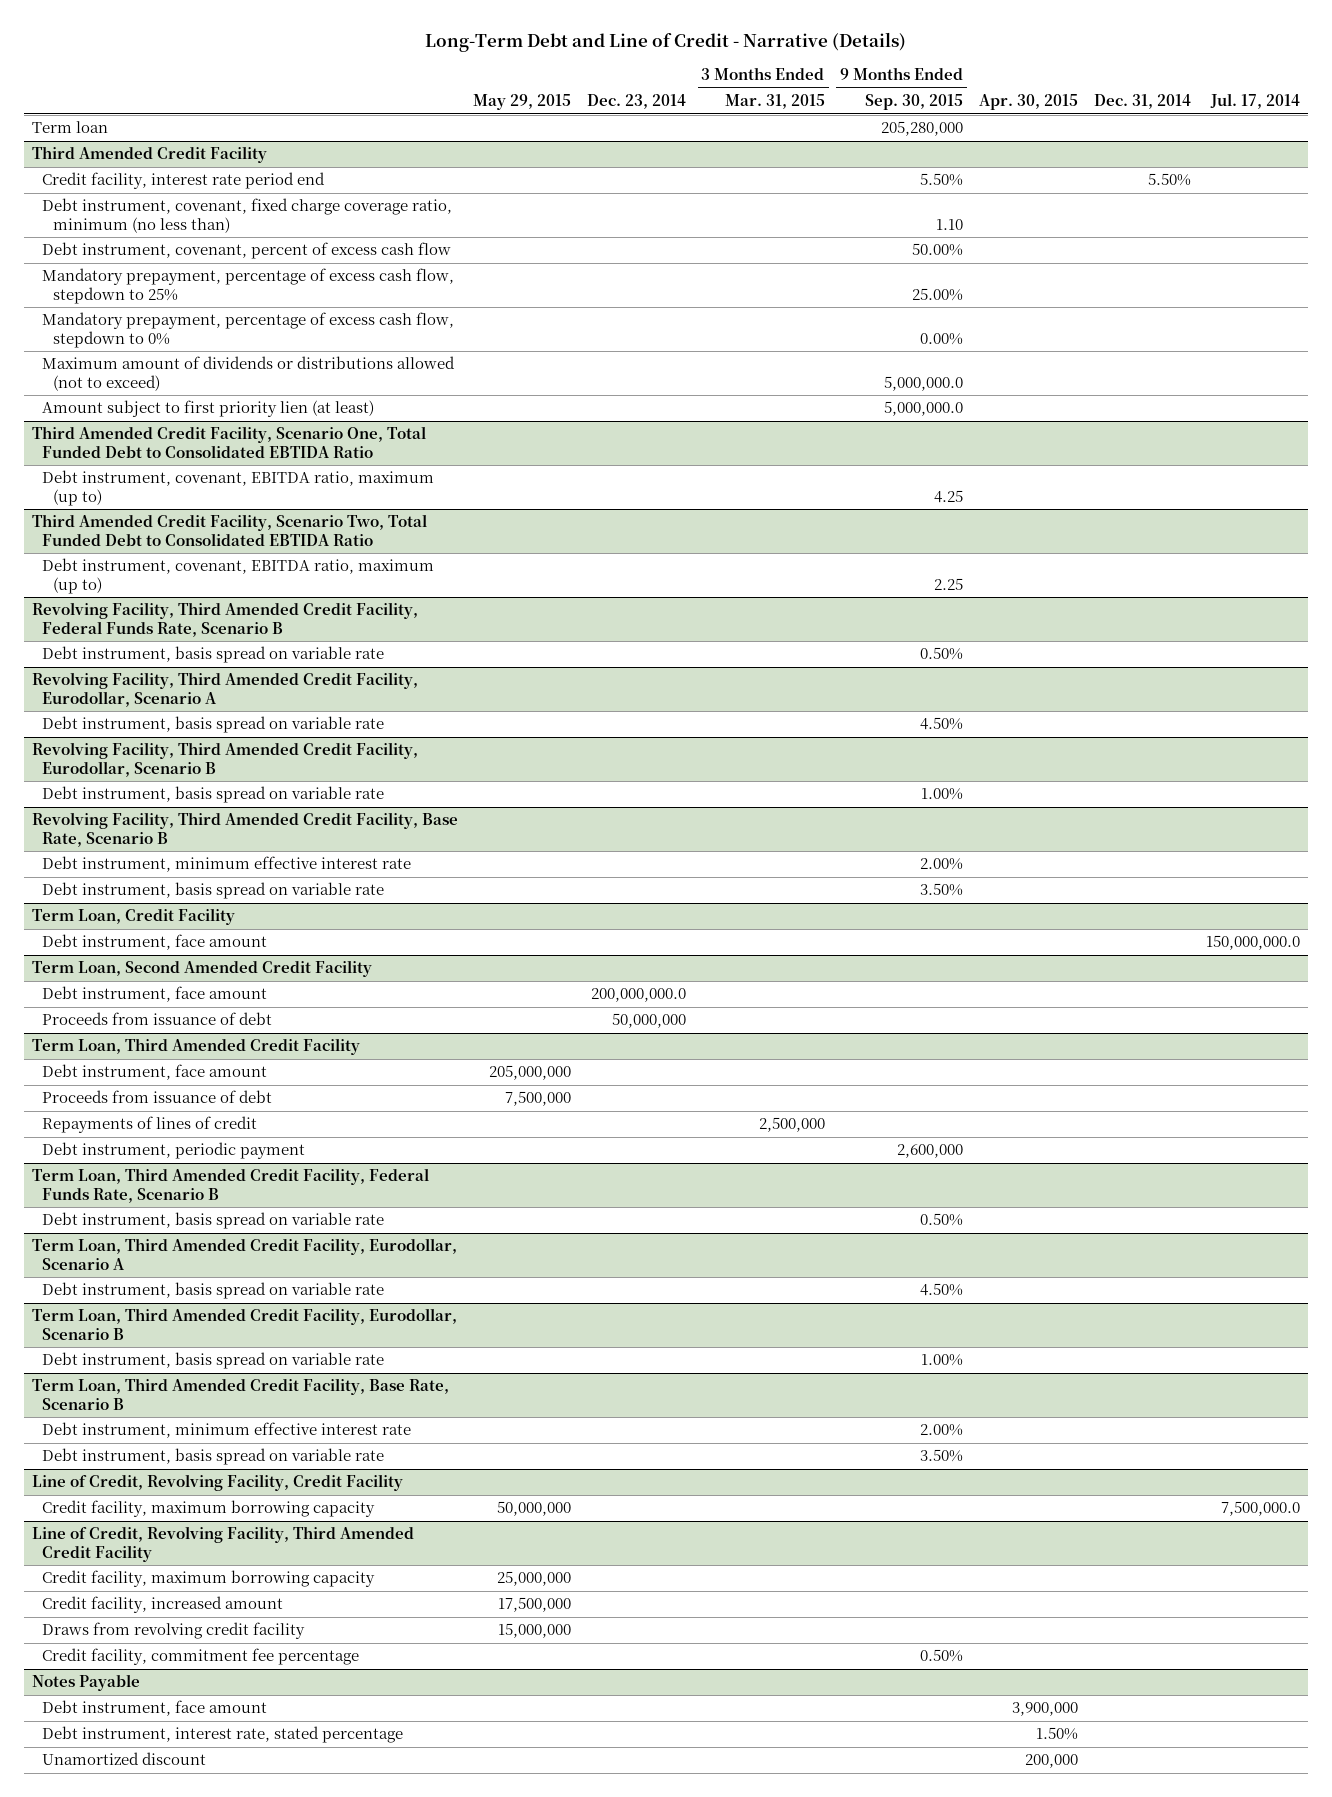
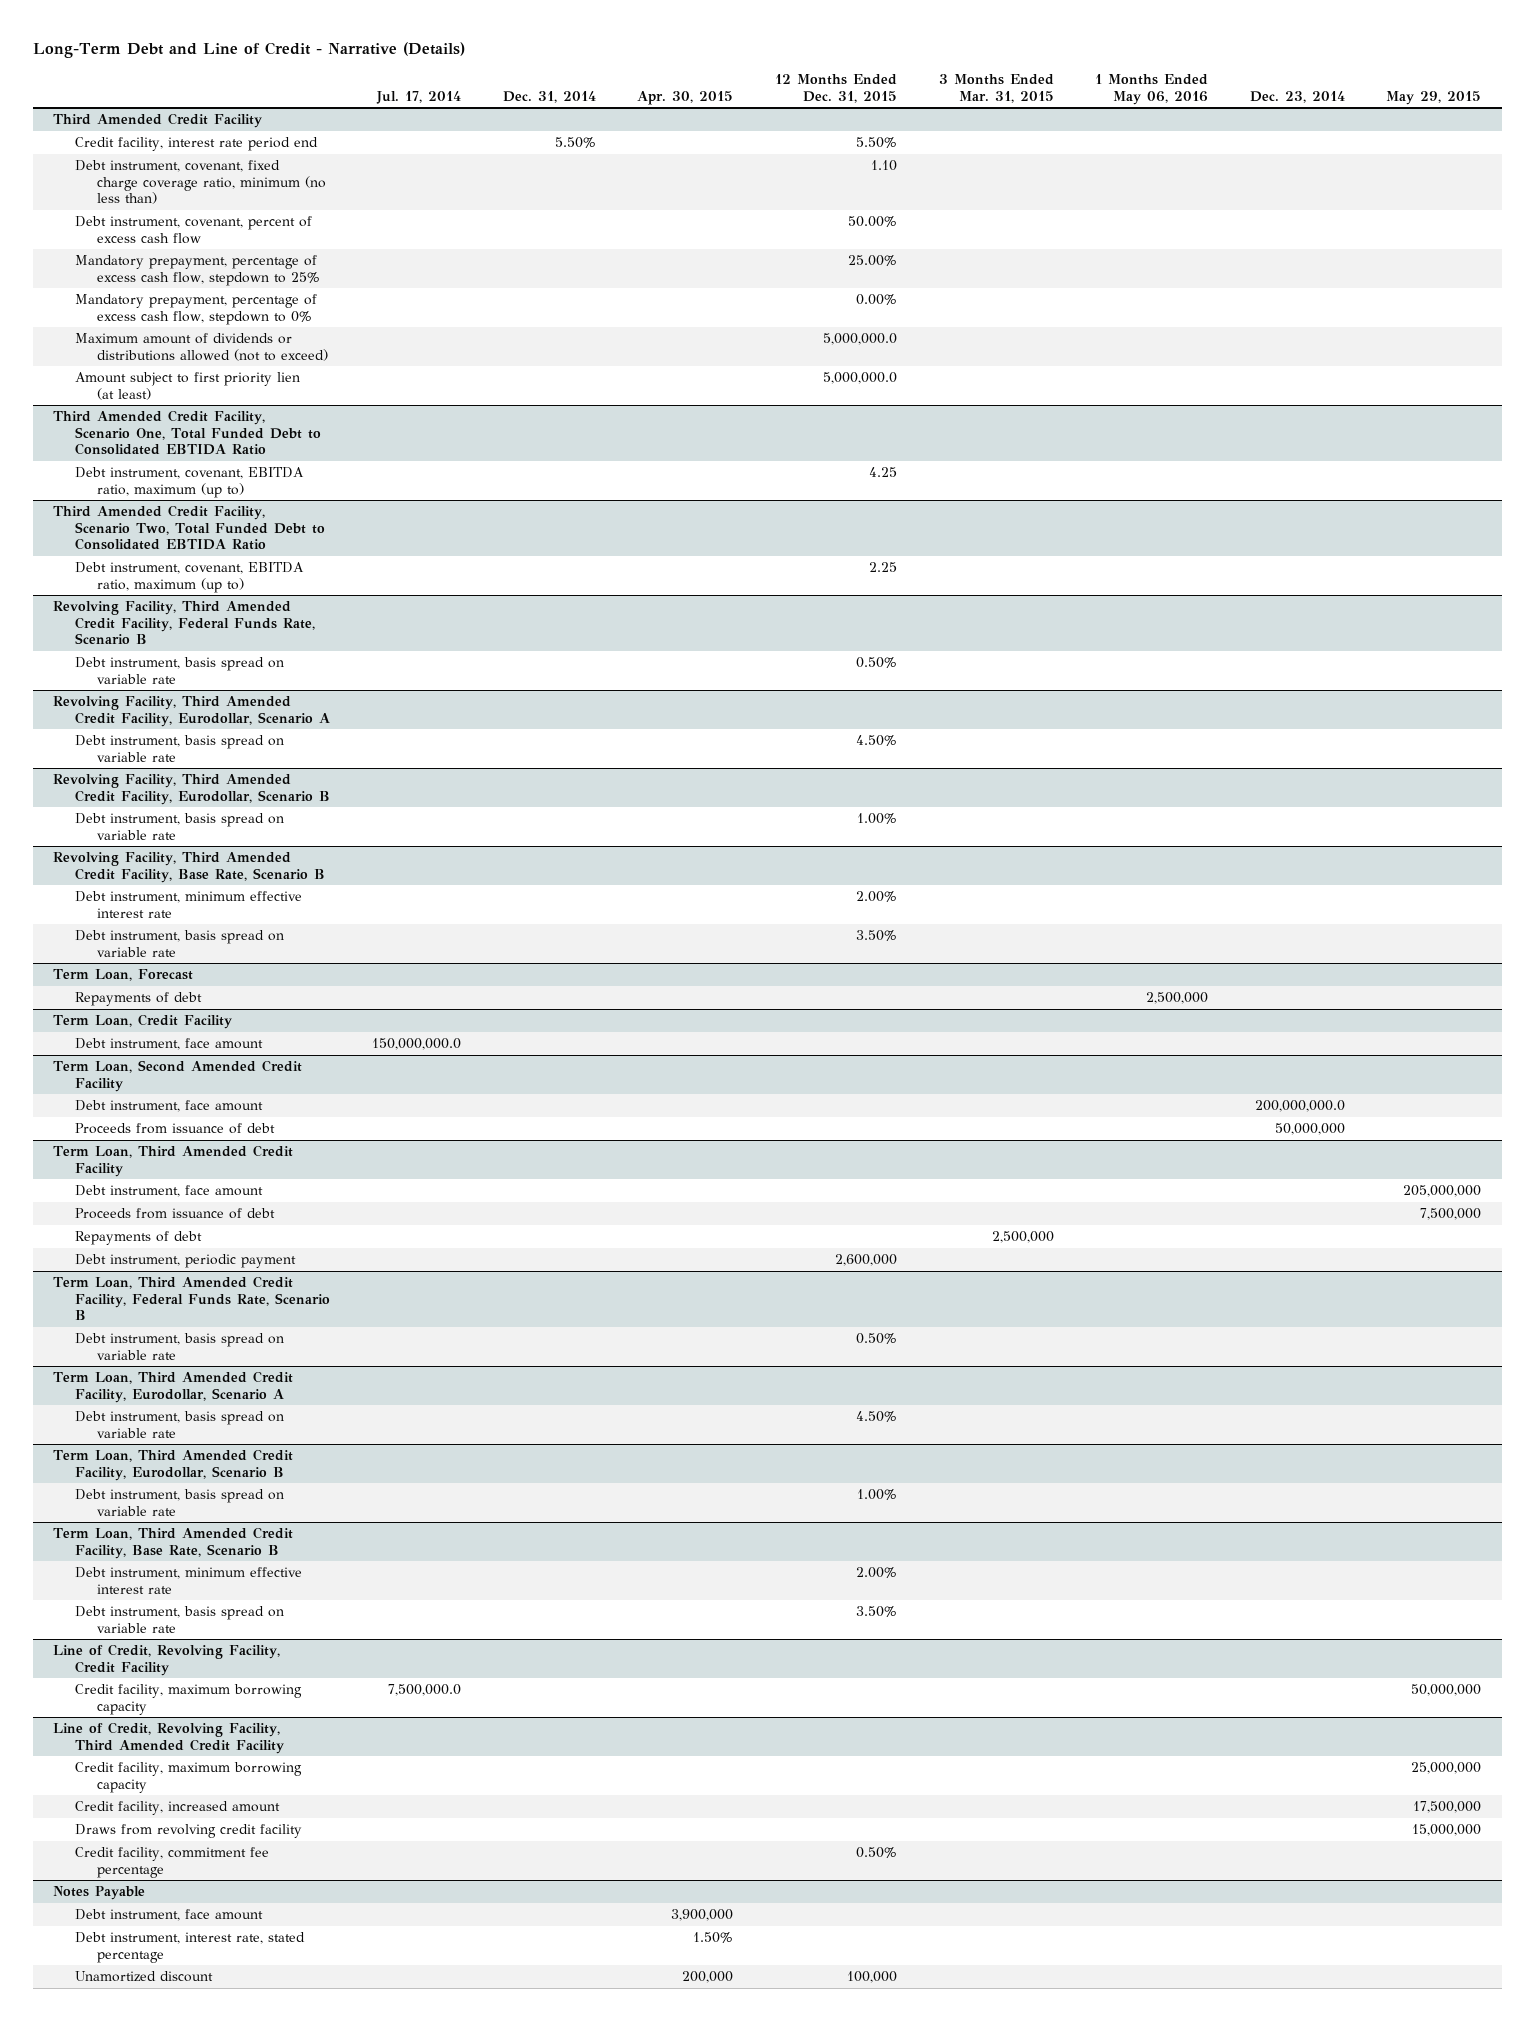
- | May 29, 2015 | Dec. 23, 2014 | 3 Months Ended Mar. 31, 2015 | 9 Months Ended Sep. 30, 2015 | Apr. 30, 2015 | Dec. 31, 2014 | Jul. 17, 2014
+ | Jul. 17, 2014 | Dec. 31, 2014 | Apr. 30, 2015 | 12 Months Ended Dec. 31, 2015 | 3 Months Ended Mar. 31, 2015 | 1 Months Ended May 06, 2016 | Dec. 23, 2014 | May 29, 2015
- Term loan | | | | 205,280,000 | | |
+ Term Loan, Forecast
+ Repayments of debt | | | | | | 2,500,000 | |
@ Term Loan, Third Amended Credit Facility
- Repayments of lines of credit | | | 2,500,000 | | | |
+ Repayments of debt | | | | | 2,500,000 | | |

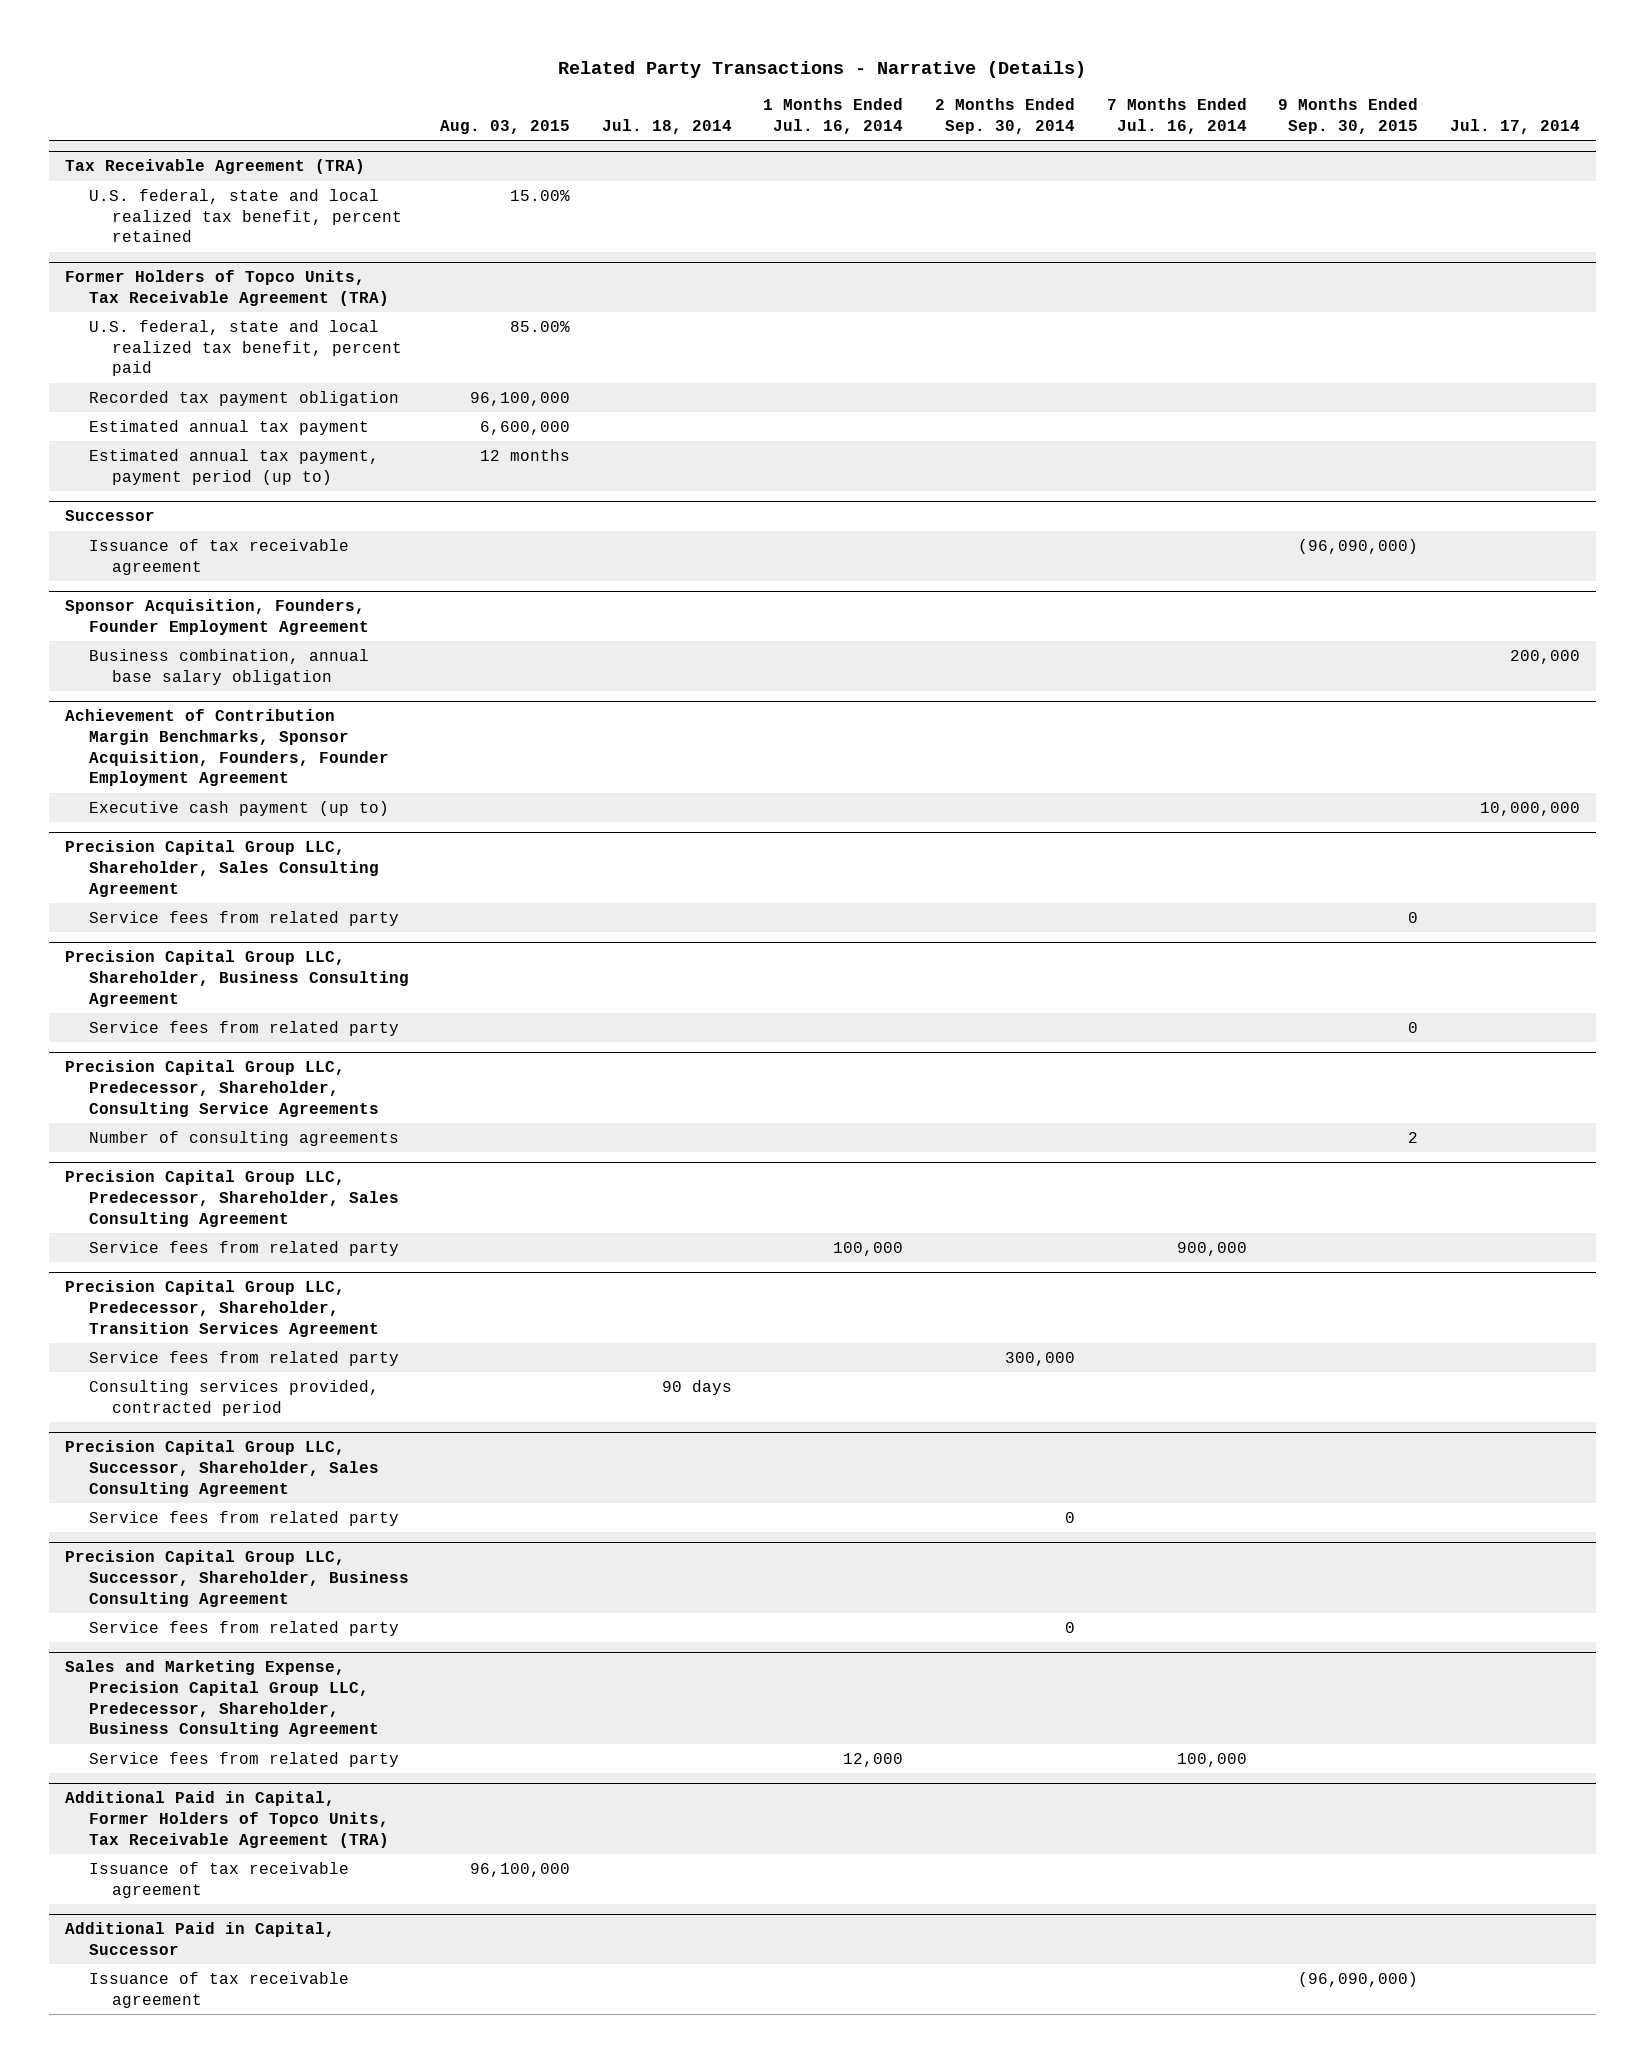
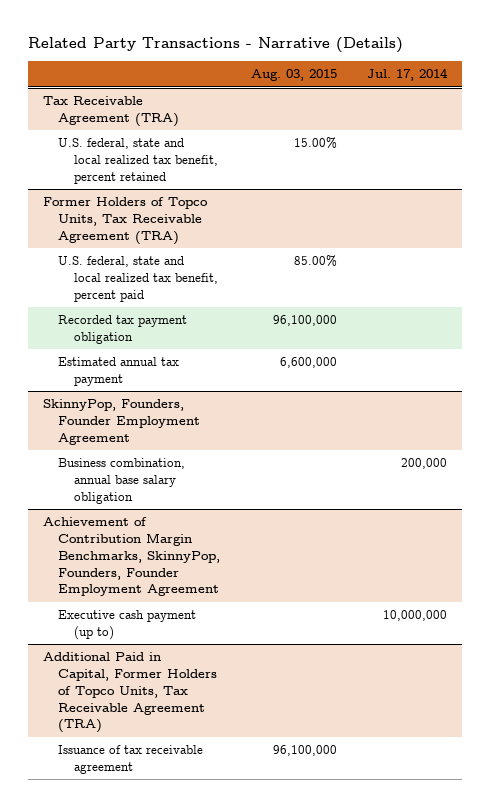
- | Aug. 03, 2015 | Jul. 18, 2014 | 1 Months Ended Jul. 16, 2014 | 2 Months Ended Sep. 30, 2014 | 7 Months Ended Jul. 16, 2014 | 9 Months Ended Sep. 30, 2015 | Jul. 17, 2014
+ | Aug. 03, 2015 | Jul. 17, 2014
@ Former Holders of Topco Units, Tax Receivable Agreement (TRA)
- Estimated annual tax payment, payment period (up to) | 12 months | | | | | |
- Successor
- Issuance of tax receivable agreement | | | | | | (96,090,000) |
- Sponsor Acquisition, Founders, Founder Employment Agreement
+ SkinnyPop, Founders, Founder Employment Agreement
- Achievement of Contribution Margin Benchmarks, Sponsor Acquisition, Founders, Founder Employment Agreement
+ Achievement of Contribution Margin Benchmarks, SkinnyPop, Founders, Founder Employment Agreement
- Precision Capital Group LLC, Shareholder, Sales Consulting Agreement
- Service fees from related party | | | | | | 0 |
- Precision Capital Group LLC, Shareholder, Business Consulting Agreement
- Service fees from related party | | | | | | 0 |
- Precision Capital Group LLC, Predecessor, Shareholder, Consulting Service Agreements
- Number of consulting agreements | | | | | | 2 |
- Precision Capital Group LLC, Predecessor, Shareholder, Sales Consulting Agreement
- Service fees from related party | | | 100,000 | | 900,000 | |
- Precision Capital Group LLC, Predecessor, Shareholder, Transition Services Agreement
- Service fees from related party | | | | 300,000 | | |
- Consulting services provided, contracted period | | 90 days | | | | |
- Precision Capital Group LLC, Successor, Shareholder, Sales Consulting Agreement
- Service fees from related party | | | | 0 | | |
- Precision Capital Group LLC, Successor, Shareholder, Business Consulting Agreement
- Service fees from related party | | | | 0 | | |
- Sales and Marketing Expense, Precision Capital Group LLC, Predecessor, Shareholder, Business Consulting Agreement
- Service fees from related party | | | 12,000 | | 100,000 | |
- Additional Paid in Capital, Successor
- Issuance of tax receivable agreement | | | | | | (96,090,000) |

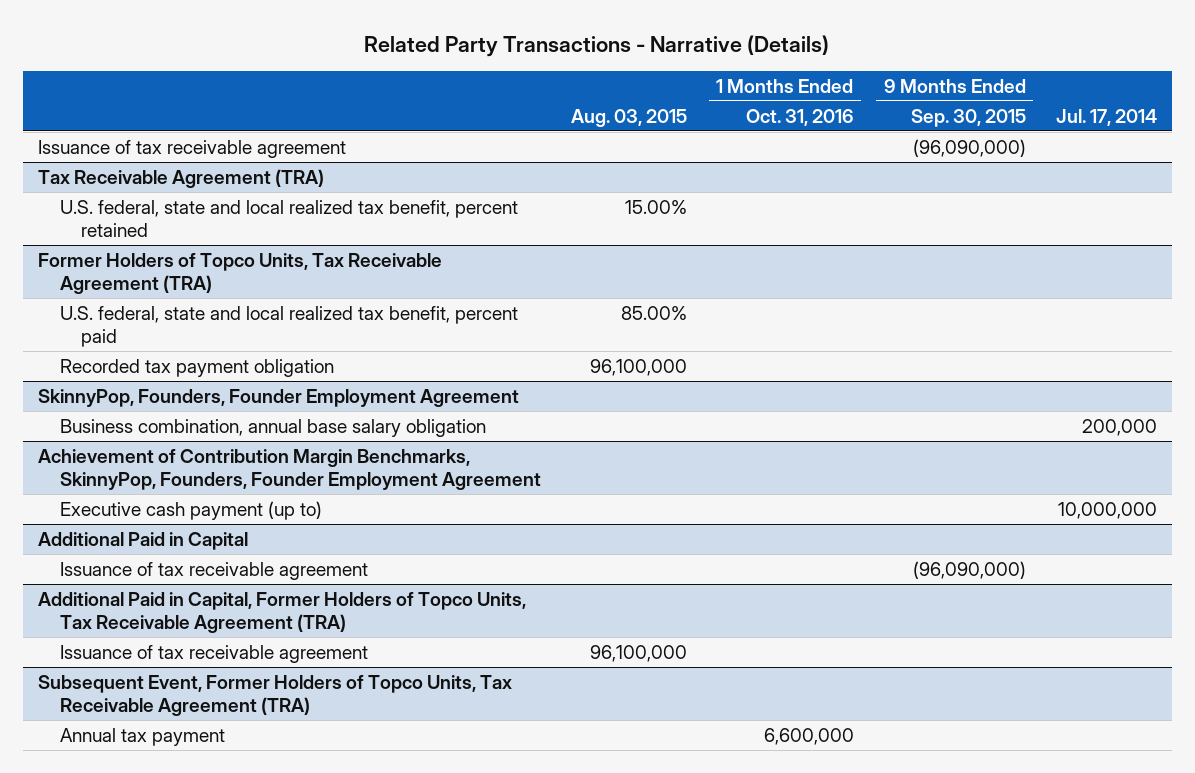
- | Aug. 03, 2015 | Jul. 17, 2014
+ | Aug. 03, 2015 | 1 Months Ended Oct. 31, 2016 | 9 Months Ended Sep. 30, 2015 | Jul. 17, 2014
+ Issuance of tax receivable agreement | | | (96,090,000) |
@ Former Holders of Topco Units, Tax Receivable Agreement (TRA)
- Estimated annual tax payment | 6,600,000 |
+ Additional Paid in Capital
+ Issuance of tax receivable agreement | | | (96,090,000) |
+ Subsequent Event, Former Holders of Topco Units, Tax Receivable Agreement (TRA)
+ Annual tax payment | | 6,600,000 | |

